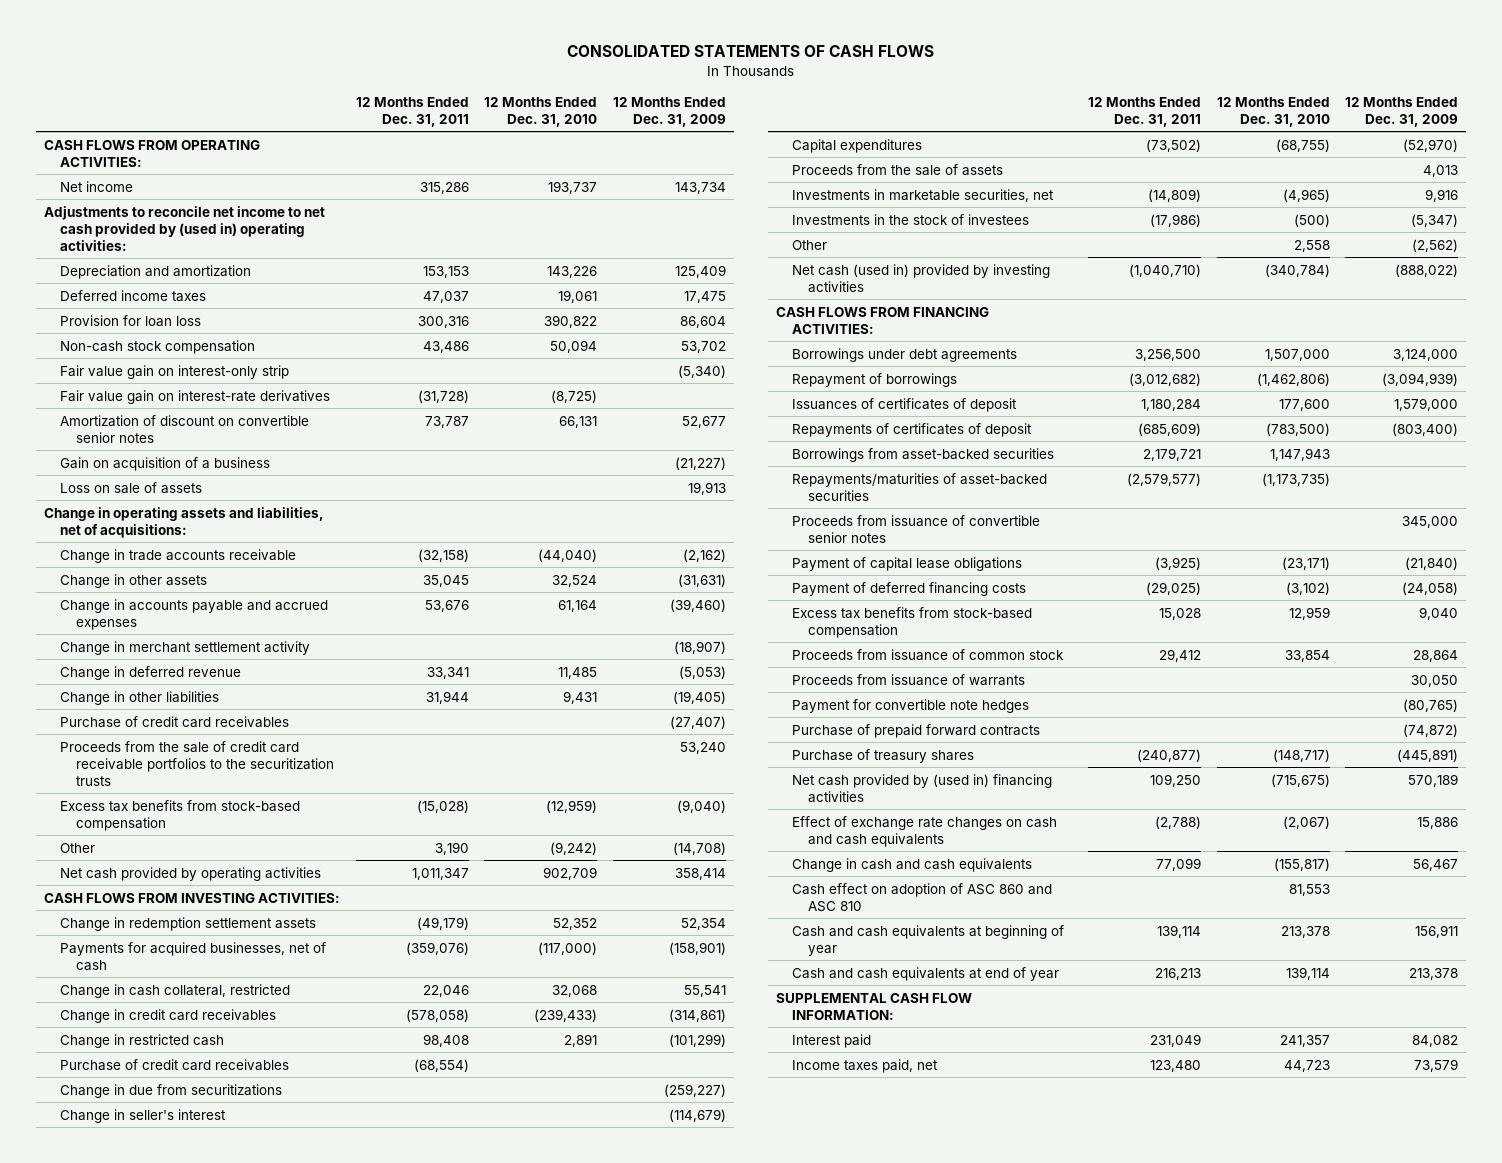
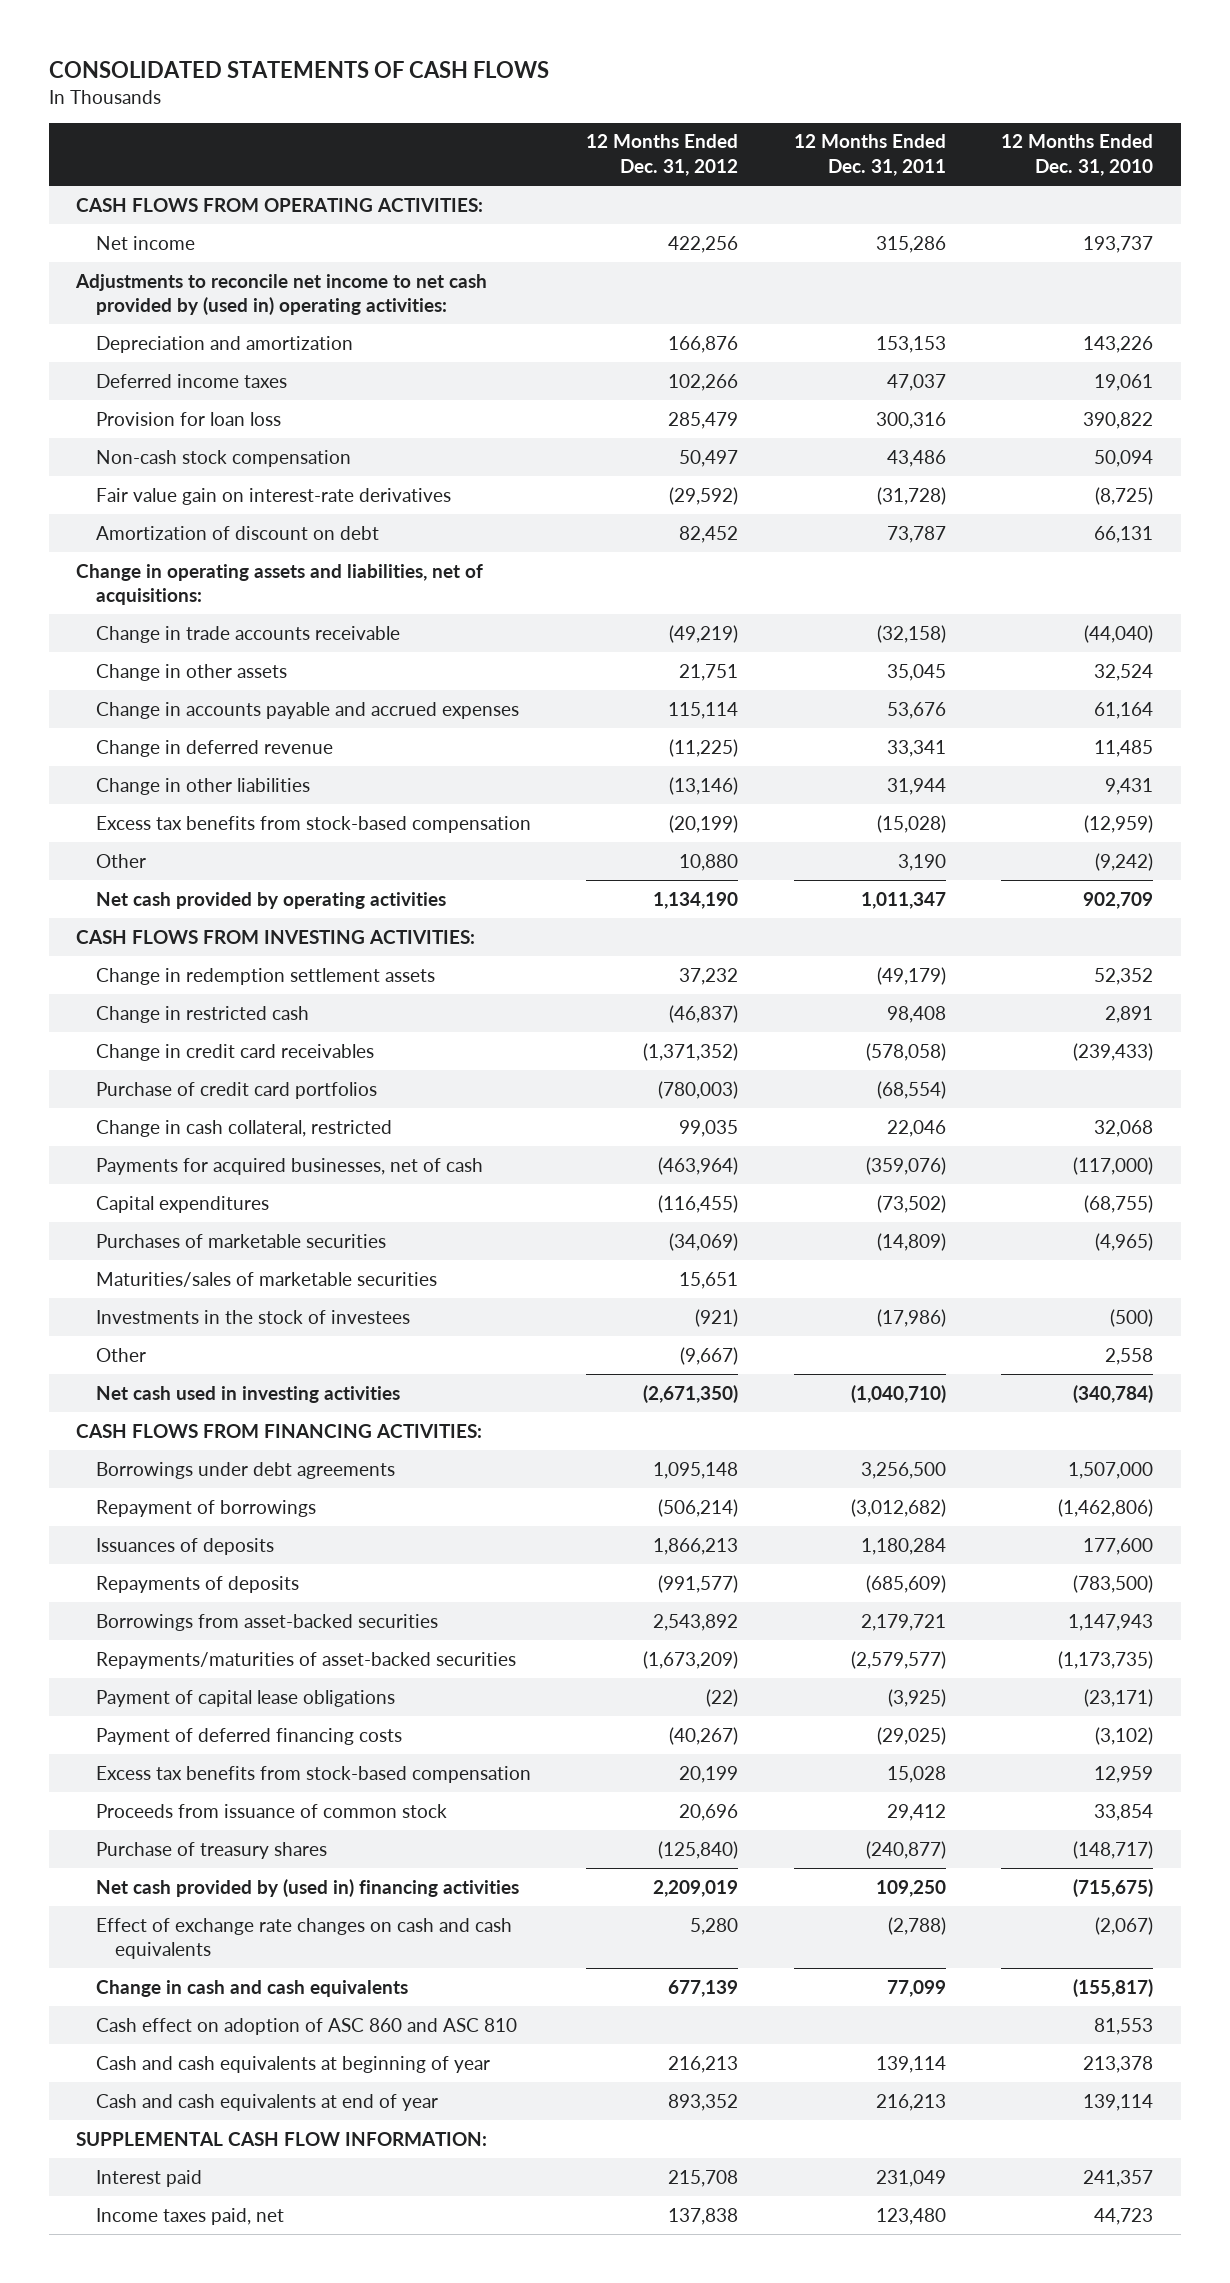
- | 12 Months Ended Dec. 31, 2011 | 12 Months Ended Dec. 31, 2010 | 12 Months Ended Dec. 31, 2009
+ | 12 Months Ended Dec. 31, 2012 | 12 Months Ended Dec. 31, 2011 | 12 Months Ended Dec. 31, 2010
- Fair value gain on interest-only strip | | | (5,340)
- Amortization of discount on convertible senior notes | 73,787 | 66,131 | 52,677
- Gain on acquisition of a business | | | (21,227)
- Loss on sale of assets | | | 19,913
+ Amortization of discount on debt | 82,452 | 73,787 | 66,131
- Change in merchant settlement activity | | | (18,907)
- Purchase of credit card receivables | | | (27,407)
- Proceeds from the sale of credit card receivable portfolios to the securitization trusts | | | 53,240
- Purchase of credit card receivables | (68,554) | |
- Change in due from securitizations | | | (259,227)
- Change in seller's interest | | | (114,679)
moved down: Change in credit card receivables | (1,371,352) | (578,058) | (239,433)
+ Purchase of credit card portfolios | (780,003) | (68,554) |
moved down: Change in cash collateral, restricted | 99,035 | 22,046 | 32,068
moved down: Payments for acquired businesses, net of cash | (463,964) | (359,076) | (117,000)
- Proceeds from the sale of assets | | | 4,013
- Investments in marketable securities, net | (14,809) | (4,965) | 9,916
+ Purchases of marketable securities | (34,069) | (14,809) | (4,965)
+ Maturities/sales of marketable securities | 15,651 | |
- Net cash (used in) provided by investing activities | (1,040,710) | (340,784) | (888,022)
+ Net cash used in investing activities | (2,671,350) | (1,040,710) | (340,784)
- Issuances of certificates of deposit | 1,180,284 | 177,600 | 1,579,000
- Repayments of certificates of deposit | (685,609) | (783,500) | (803,400)
+ Issuances of deposits | 1,866,213 | 1,180,284 | 177,600
+ Repayments of deposits | (991,577) | (685,609) | (783,500)
- Proceeds from issuance of convertible senior notes | | | 345,000
- Proceeds from issuance of warrants | | | 30,050
- Payment for convertible note hedges | | | (80,765)
- Purchase of prepaid forward contracts | | | (74,872)

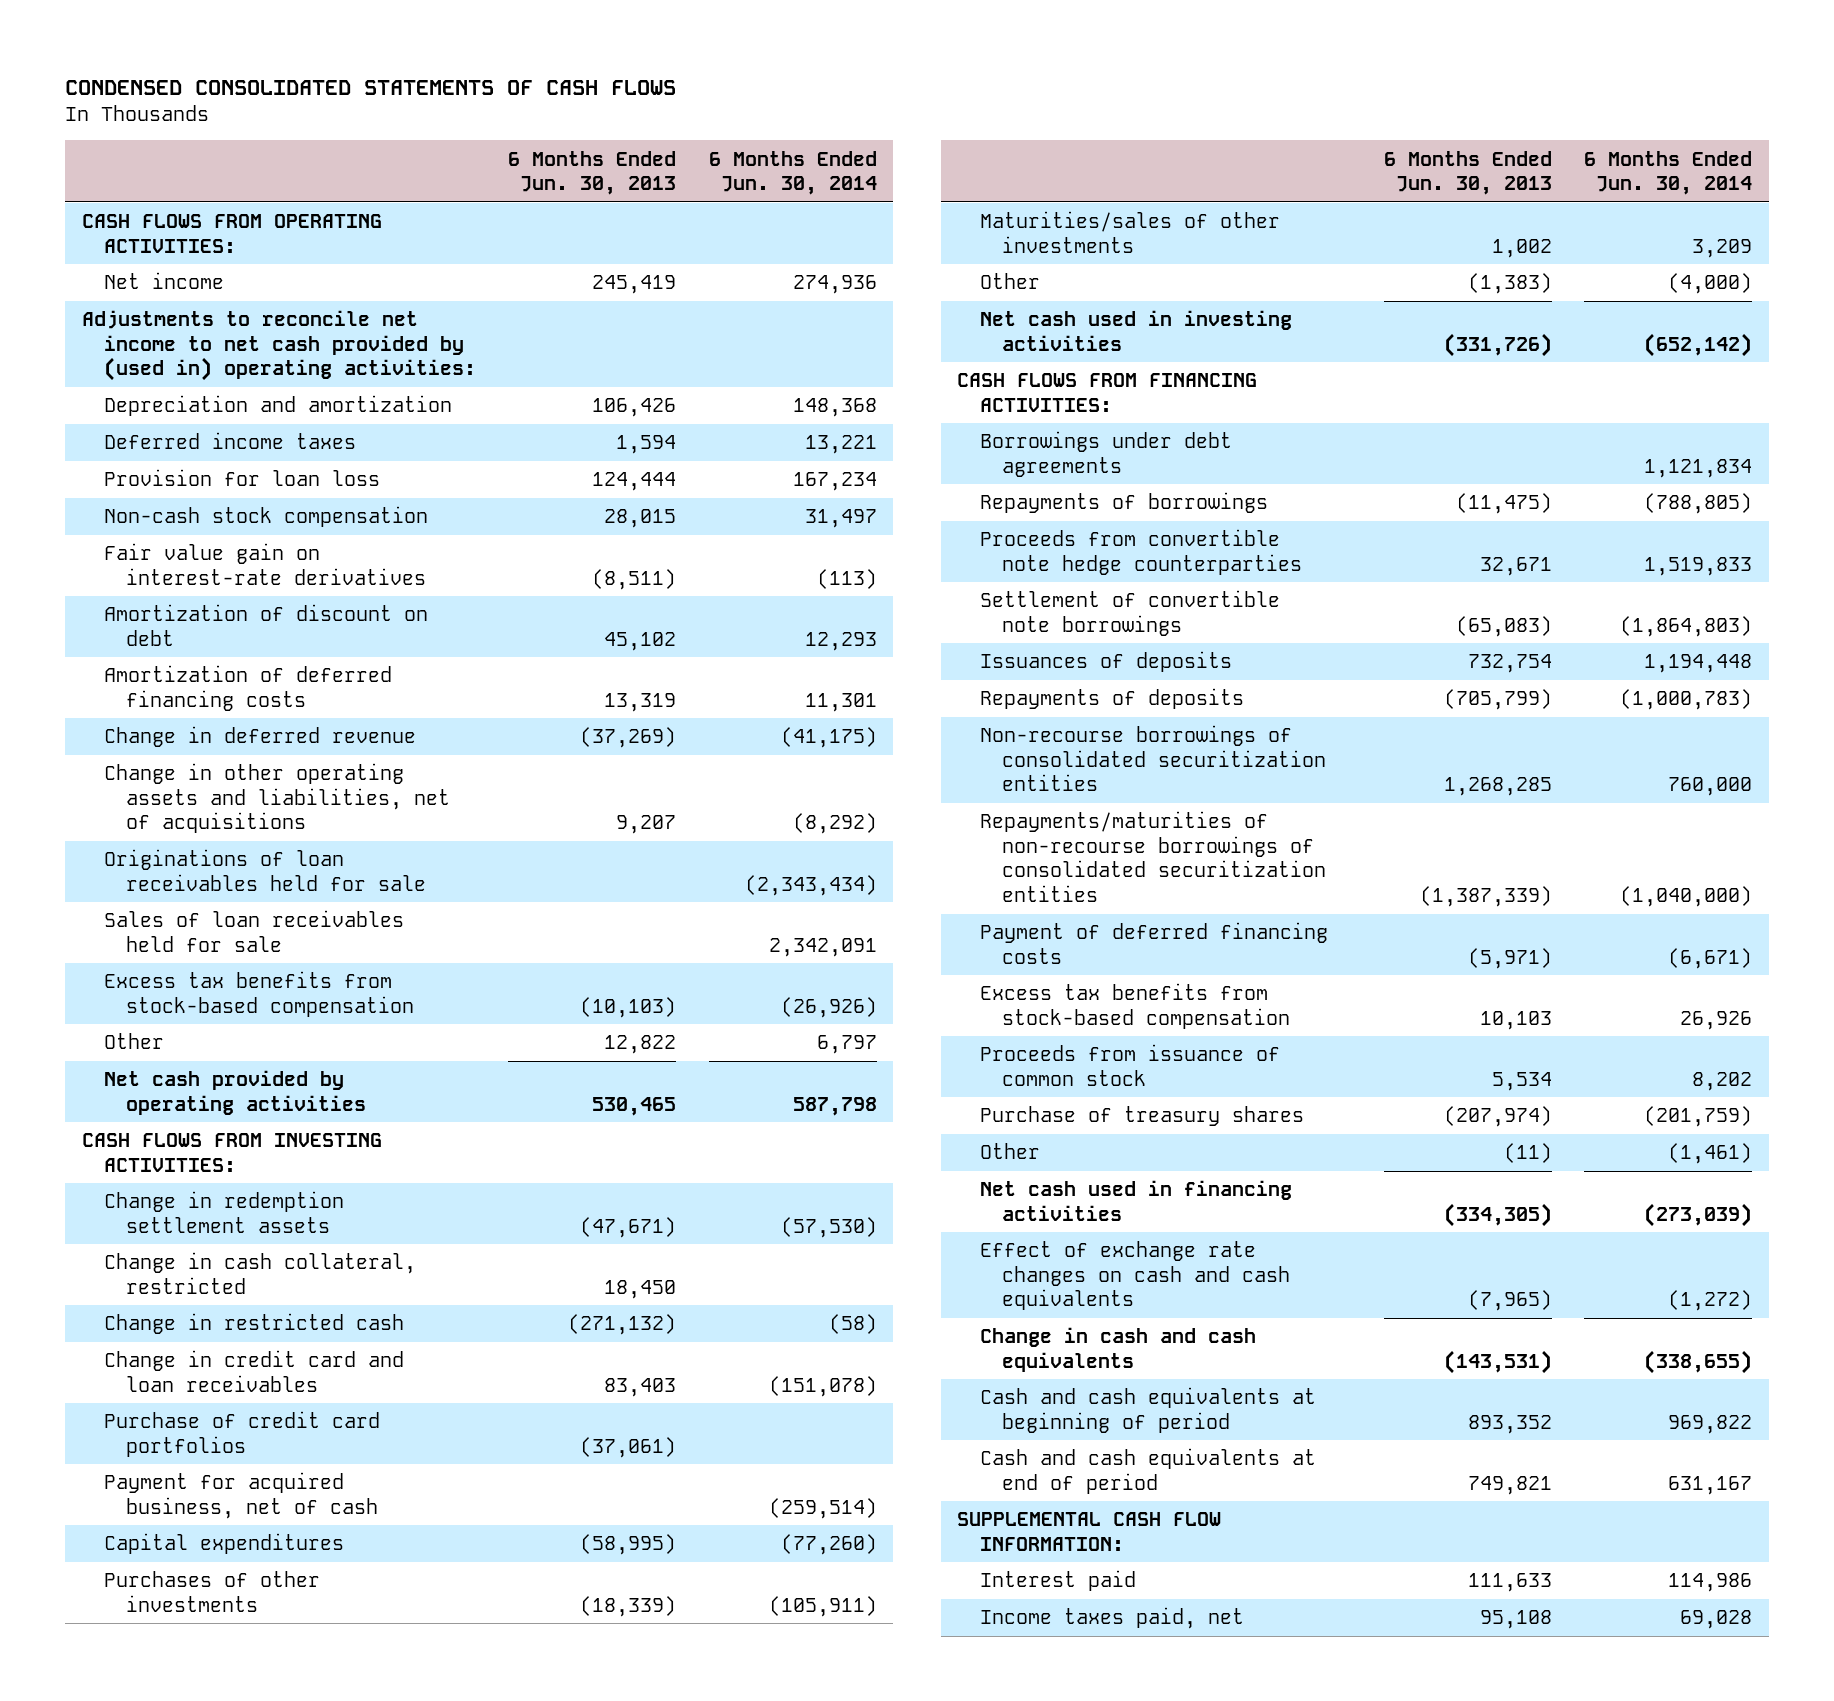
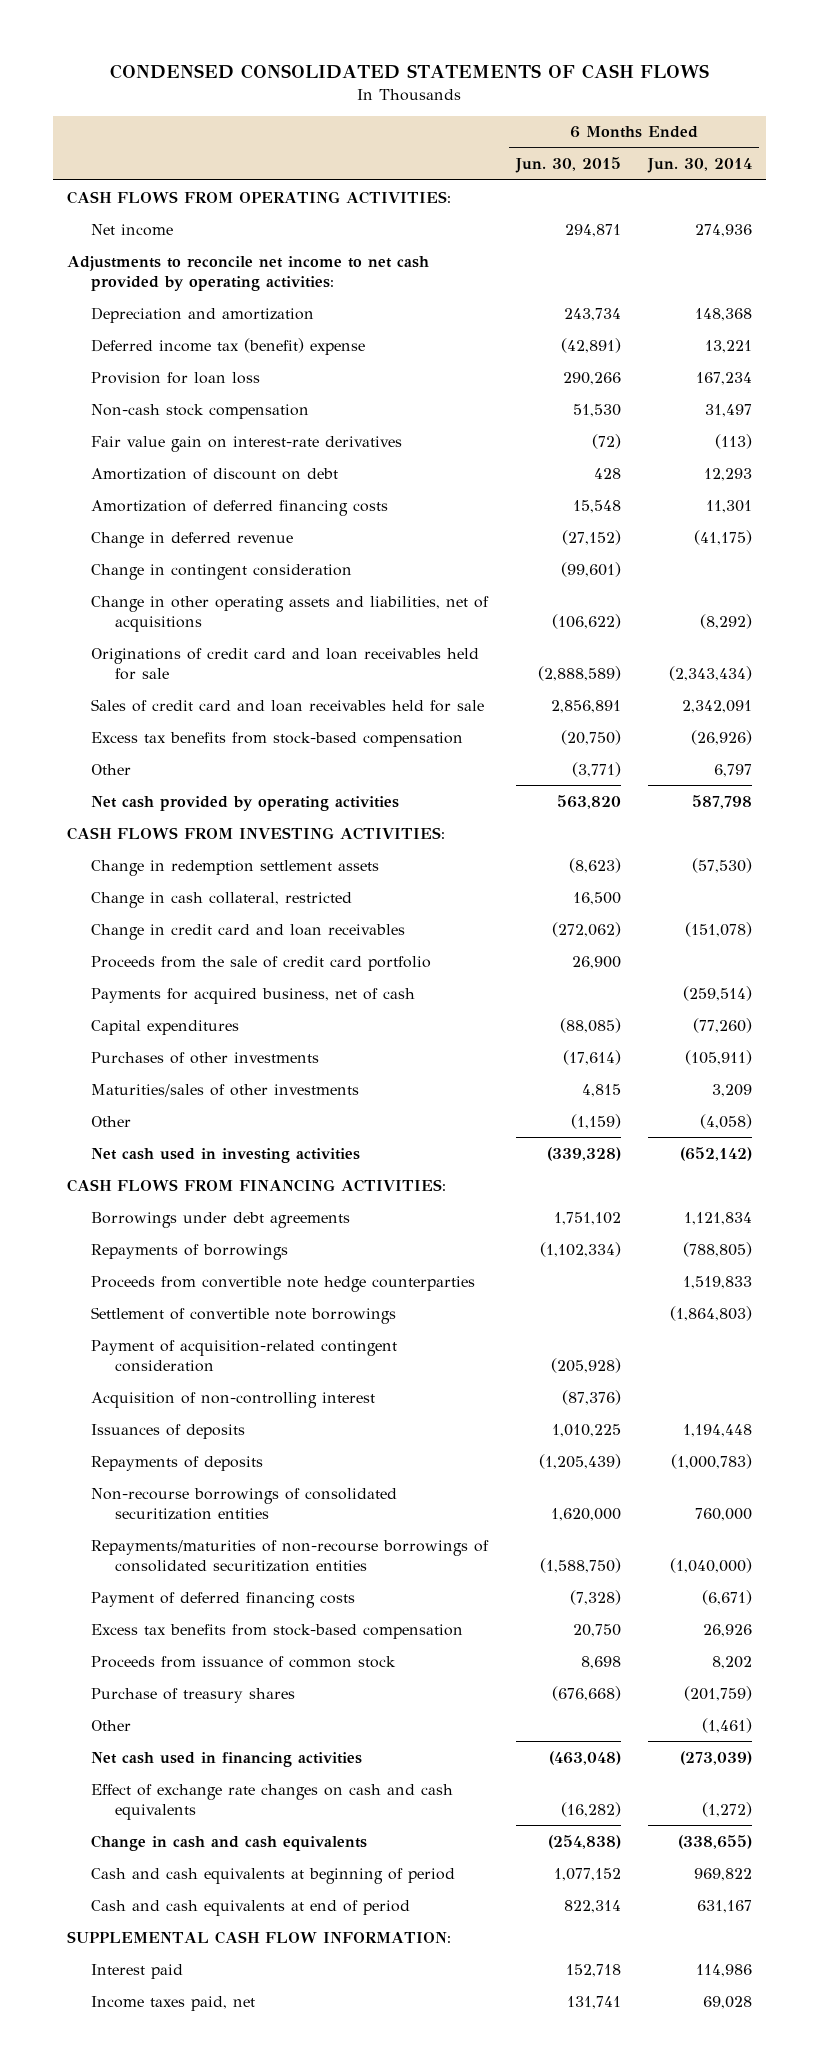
- | 6 Months Ended Jun. 30, 2013 | 6 Months Ended Jun. 30, 2014
+ | 6 Months Ended Jun. 30, 2015 | 6 Months Ended Jun. 30, 2014
- Adjustments to reconcile net income to net cash provided by (used in) operating activities:
+ Adjustments to reconcile net income to net cash provided by operating activities:
- Deferred income taxes | 1,594 | 13,221
+ Deferred income tax (benefit) expense | (42,891) | 13,221
+ Change in contingent consideration | (99,601) |
- Originations of loan receivables held for sale | | (2,343,434)
- Sales of loan receivables held for sale | | 2,342,091
+ Originations of credit card and loan receivables held for sale | (2,888,589) | (2,343,434)
+ Sales of credit card and loan receivables held for sale | 2,856,891 | 2,342,091
- Change in restricted cash | (271,132) | (58)
- Purchase of credit card portfolios | (37,061) |
- Payment for acquired business, net of cash | | (259,514)
+ Proceeds from the sale of credit card portfolio | 26,900 |
+ Payments for acquired business, net of cash | | (259,514)
- Other | (1,383) | (4,000)
+ Other | (1,159) | (4,058)
+ Payment of acquisition-related contingent consideration | (205,928) |
+ Acquisition of non-controlling interest | (87,376) |

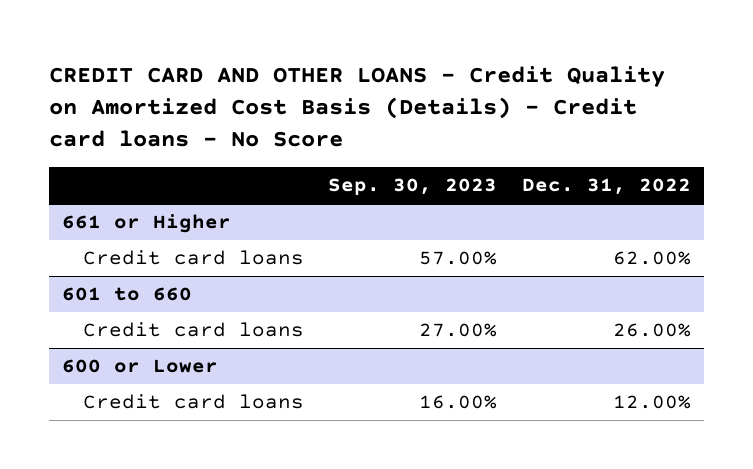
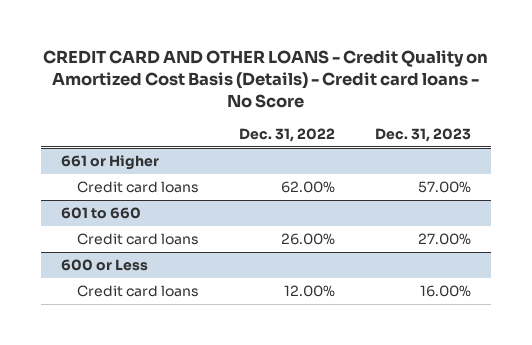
- | Sep. 30, 2023 | Dec. 31, 2022
+ | Dec. 31, 2022 | Dec. 31, 2023
- 600 or Lower
+ 600 or Less

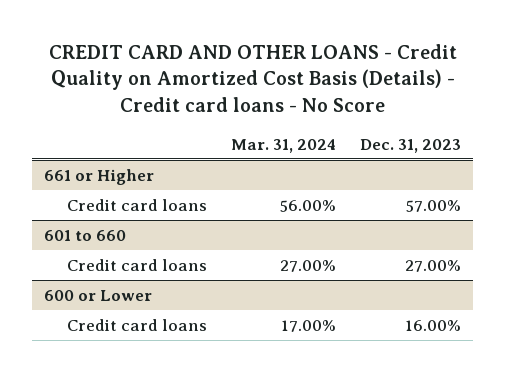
- | Dec. 31, 2022 | Dec. 31, 2023
+ | Mar. 31, 2024 | Dec. 31, 2023
- 600 or Less
+ 600 or Lower

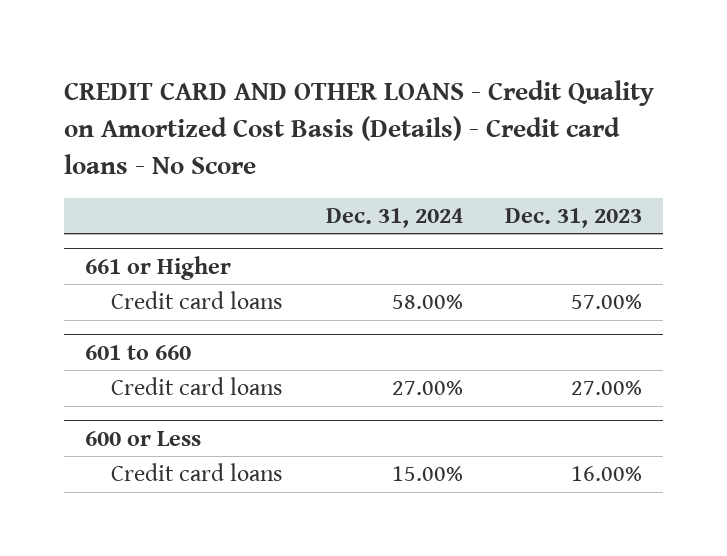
- | Mar. 31, 2024 | Dec. 31, 2023
+ | Dec. 31, 2024 | Dec. 31, 2023
- 600 or Lower
+ 600 or Less

